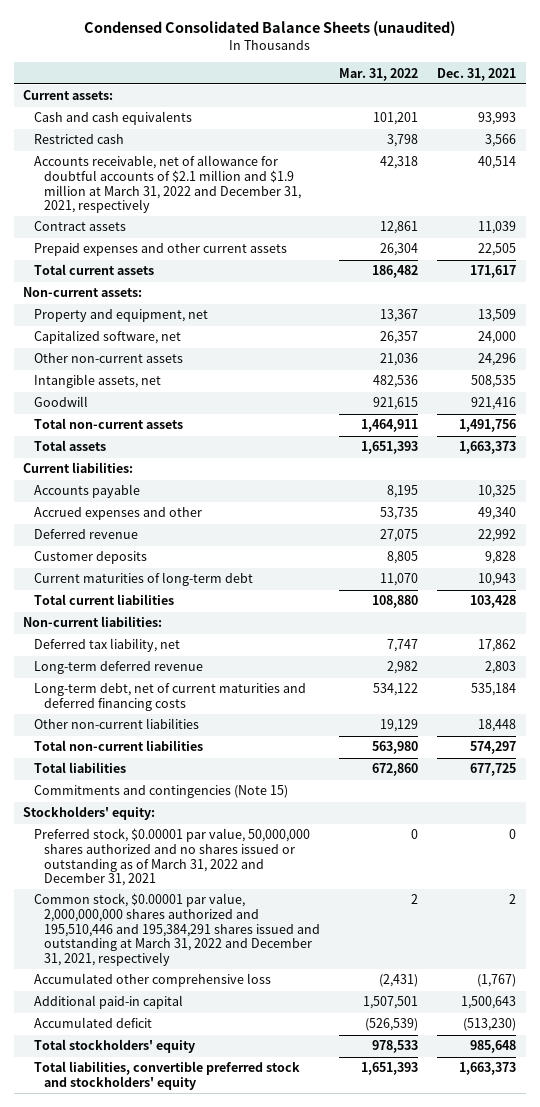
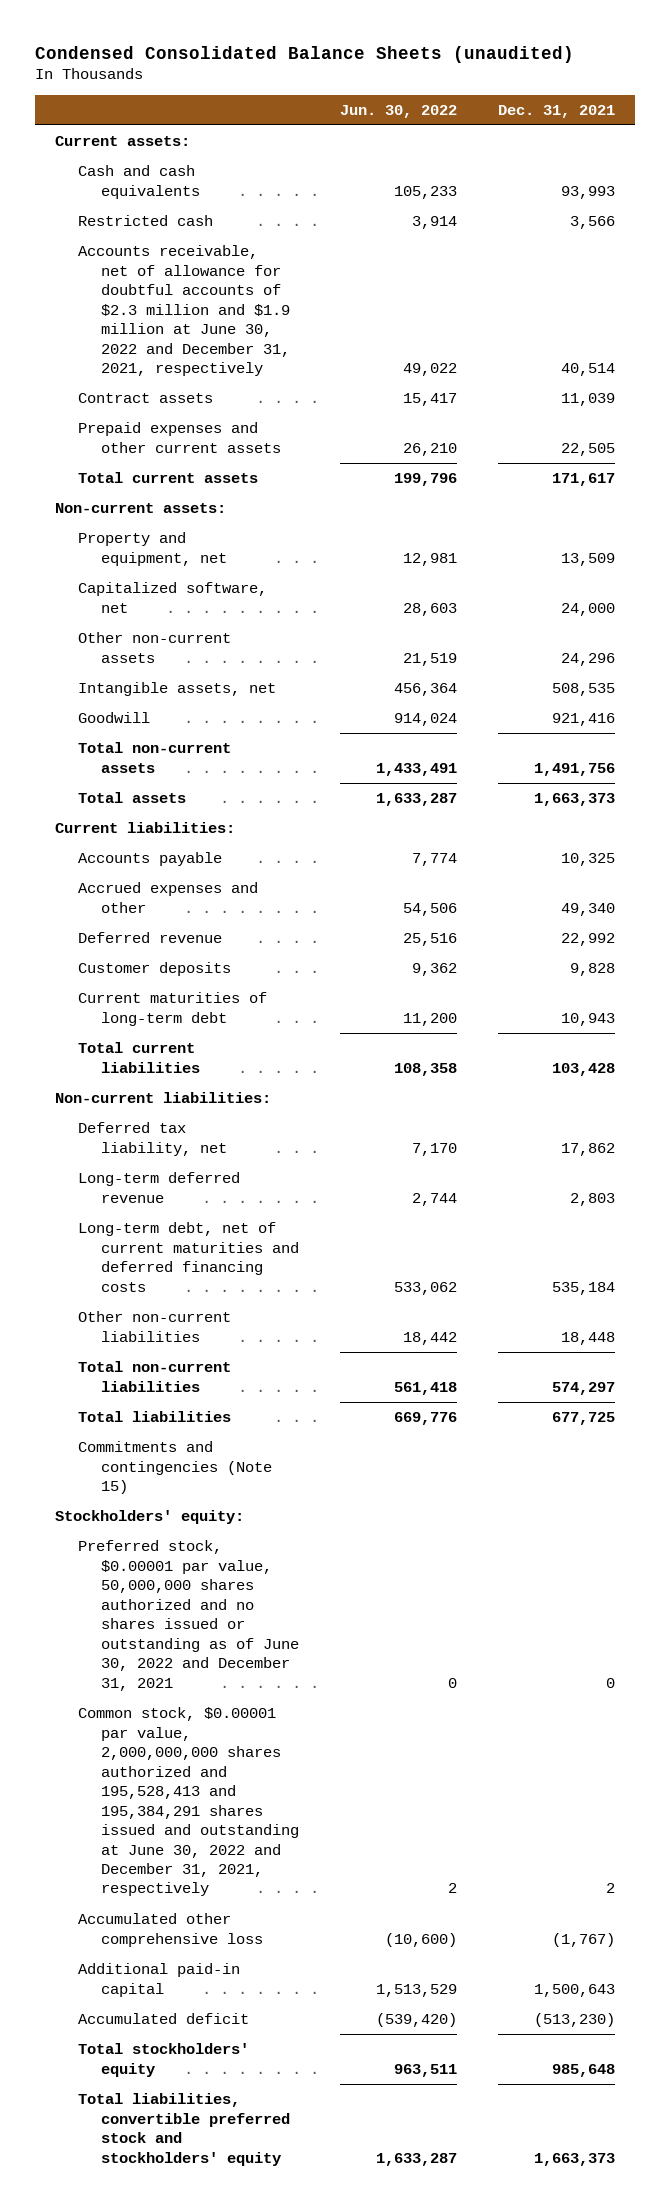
- | Mar. 31, 2022 | Dec. 31, 2021
+ | Jun. 30, 2022 | Dec. 31, 2021
- Accounts receivable, net of allowance for doubtful accounts of $2.1 million and $1.9 million at March 31, 2022 and December 31, 2021, respectively | 42,318 | 40,514
+ Accounts receivable, net of allowance for doubtful accounts of $2.3 million and $1.9 million at June 30, 2022 and December 31, 2021, respectively | 49,022 | 40,514
- Preferred stock, $0.00001 par value, 50,000,000 shares authorized and no shares issued or outstanding as of March 31, 2022 and December 31, 2021 | 0 | 0
- Common stock, $0.00001 par value, 2,000,000,000 shares authorized and 195,510,446 and 195,384,291 shares issued and outstanding at March 31, 2022 and December 31, 2021, respectively | 2 | 2
+ Preferred stock, $0.00001 par value, 50,000,000 shares authorized and no shares issued or outstanding as of June 30, 2022 and December 31, 2021 | 0 | 0
+ Common stock, $0.00001 par value, 2,000,000,000 shares authorized and 195,528,413 and 195,384,291 shares issued and outstanding at June 30, 2022 and December 31, 2021, respectively | 2 | 2

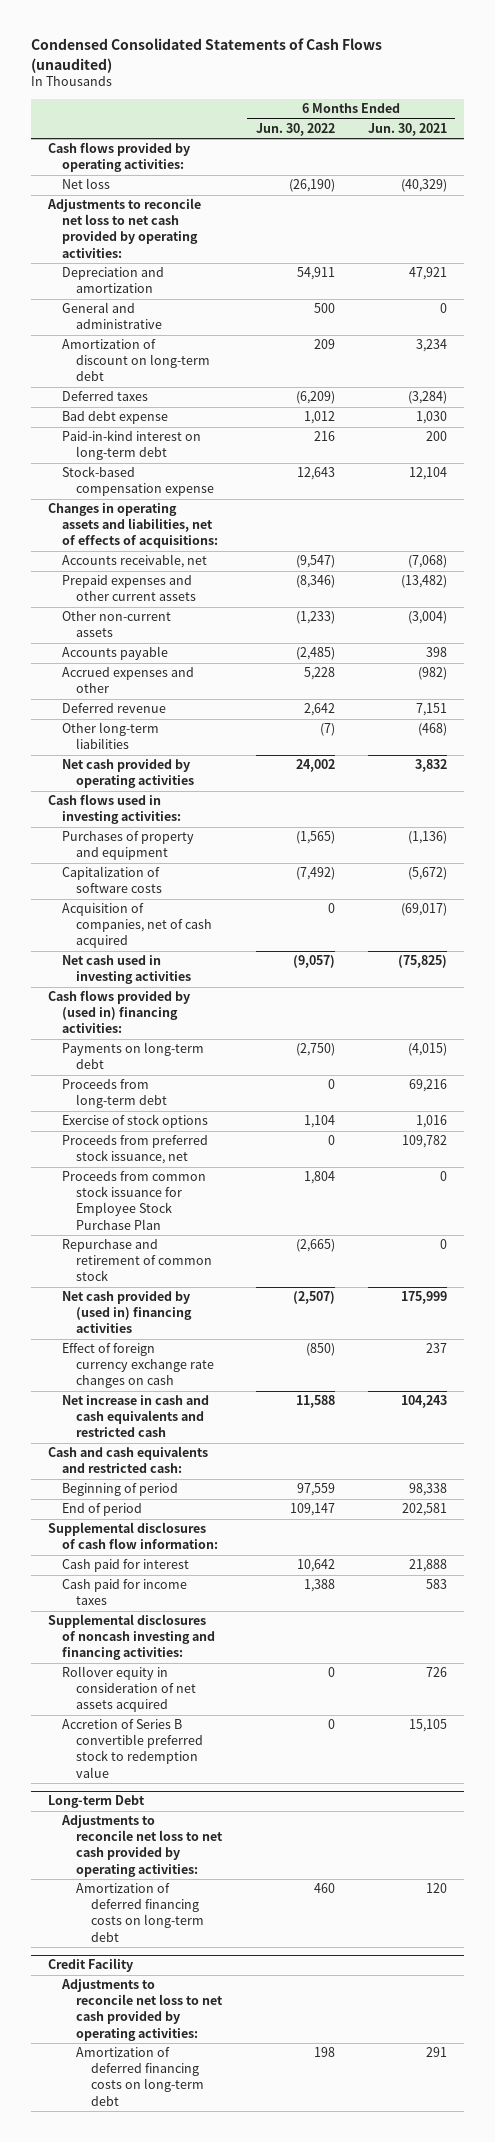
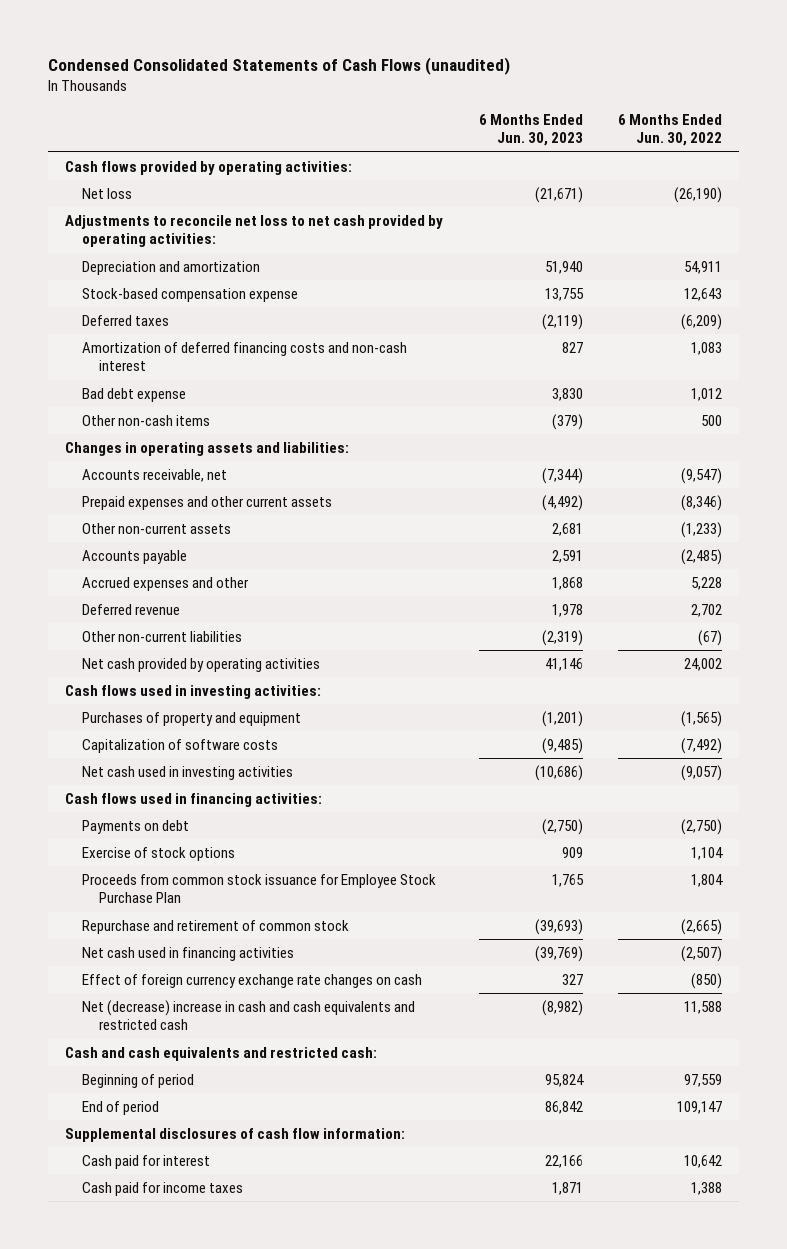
- | 6 Months Ended Jun. 30, 2022 | 6 Months Ended Jun. 30, 2021
+ | 6 Months Ended Jun. 30, 2023 | 6 Months Ended Jun. 30, 2022
- General and administrative | 500 | 0
- Amortization of discount on long-term debt | 209 | 3,234
moved up: Stock-based compensation expense | 13,755 | 12,643
+ Amortization of deferred financing costs and non-cash interest | 827 | 1,083
- Paid-in-kind interest on long-term debt | 216 | 200
- Changes in operating assets and liabilities, net of effects of acquisitions:
+ Other non-cash items | (379) | 500
+ Changes in operating assets and liabilities:
- Deferred revenue | 2,642 | 7,151
- Other long-term liabilities | (7) | (468)
+ Deferred revenue | 1,978 | 2,702
+ Other non-current liabilities | (2,319) | (67)
- Acquisition of companies, net of cash acquired | 0 | (69,017)
- Cash flows provided by (used in) financing activities:
- Payments on long-term debt | (2,750) | (4,015)
- Proceeds from long-term debt | 0 | 69,216
+ Cash flows used in financing activities:
+ Payments on debt | (2,750) | (2,750)
- Proceeds from preferred stock issuance, net | 0 | 109,782
- Net cash provided by (used in) financing activities | (2,507) | 175,999
+ Net cash used in financing activities | (39,769) | (2,507)
- Net increase in cash and cash equivalents and restricted cash | 11,588 | 104,243
+ Net (decrease) increase in cash and cash equivalents and restricted cash | (8,982) | 11,588
- Supplemental disclosures of noncash investing and financing activities:
- Rollover equity in consideration of net assets acquired | 0 | 726
- Accretion of Series B convertible preferred stock to redemption value | 0 | 15,105
- Long-term Debt
- Adjustments to reconcile net loss to net cash provided by operating activities:
- Amortization of deferred financing costs on long-term debt | 460 | 120
- Credit Facility
- Adjustments to reconcile net loss to net cash provided by operating activities:
- Amortization of deferred financing costs on long-term debt | 198 | 291

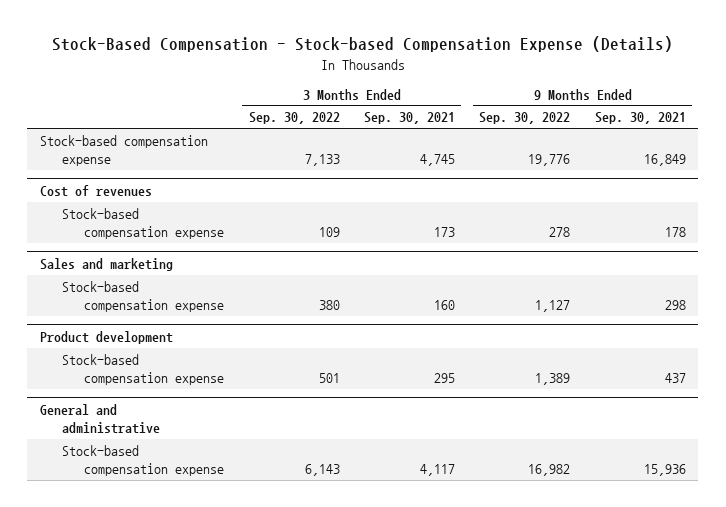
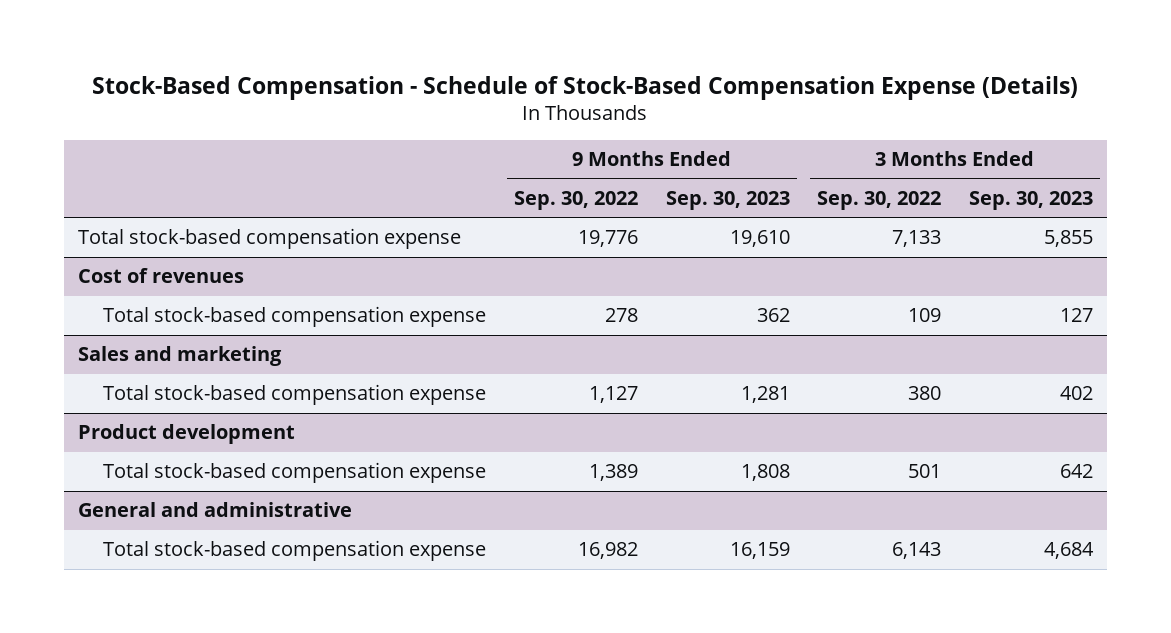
- Stock-Based Compensation - Stock-based Compensation Expense (Details)
+ Stock-Based Compensation - Schedule of Stock-Based Compensation Expense (Details)
- | 3 Months Ended Sep. 30, 2022 | 3 Months Ended Sep. 30, 2021 | 9 Months Ended Sep. 30, 2022 | 9 Months Ended Sep. 30, 2021
+ | 9 Months Ended Sep. 30, 2022 | 9 Months Ended Sep. 30, 2023 | 3 Months Ended Sep. 30, 2022 | 3 Months Ended Sep. 30, 2023
- Stock-based compensation expense | 7,133 | 4,745 | 19,776 | 16,849
+ Total stock-based compensation expense | 19,776 | 19,610 | 7,133 | 5,855
@ Cost of revenues
- Stock-based compensation expense | 109 | 173 | 278 | 178
+ Total stock-based compensation expense | 278 | 362 | 109 | 127
@ Sales and marketing
- Stock-based compensation expense | 380 | 160 | 1,127 | 298
+ Total stock-based compensation expense | 1,127 | 1,281 | 380 | 402
@ Product development
- Stock-based compensation expense | 501 | 295 | 1,389 | 437
+ Total stock-based compensation expense | 1,389 | 1,808 | 501 | 642
@ General and administrative
- Stock-based compensation expense | 6,143 | 4,117 | 16,982 | 15,936
+ Total stock-based compensation expense | 16,982 | 16,159 | 6,143 | 4,684

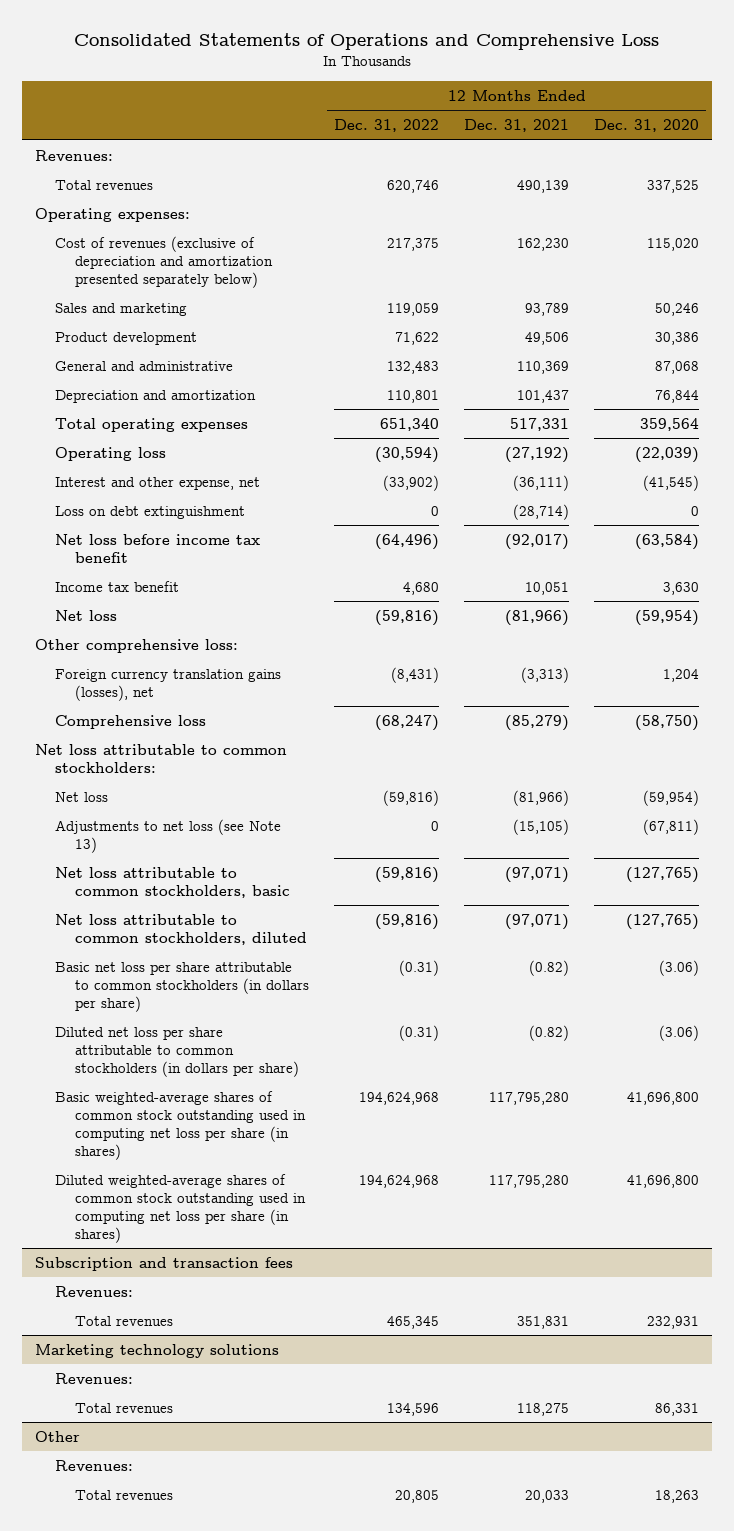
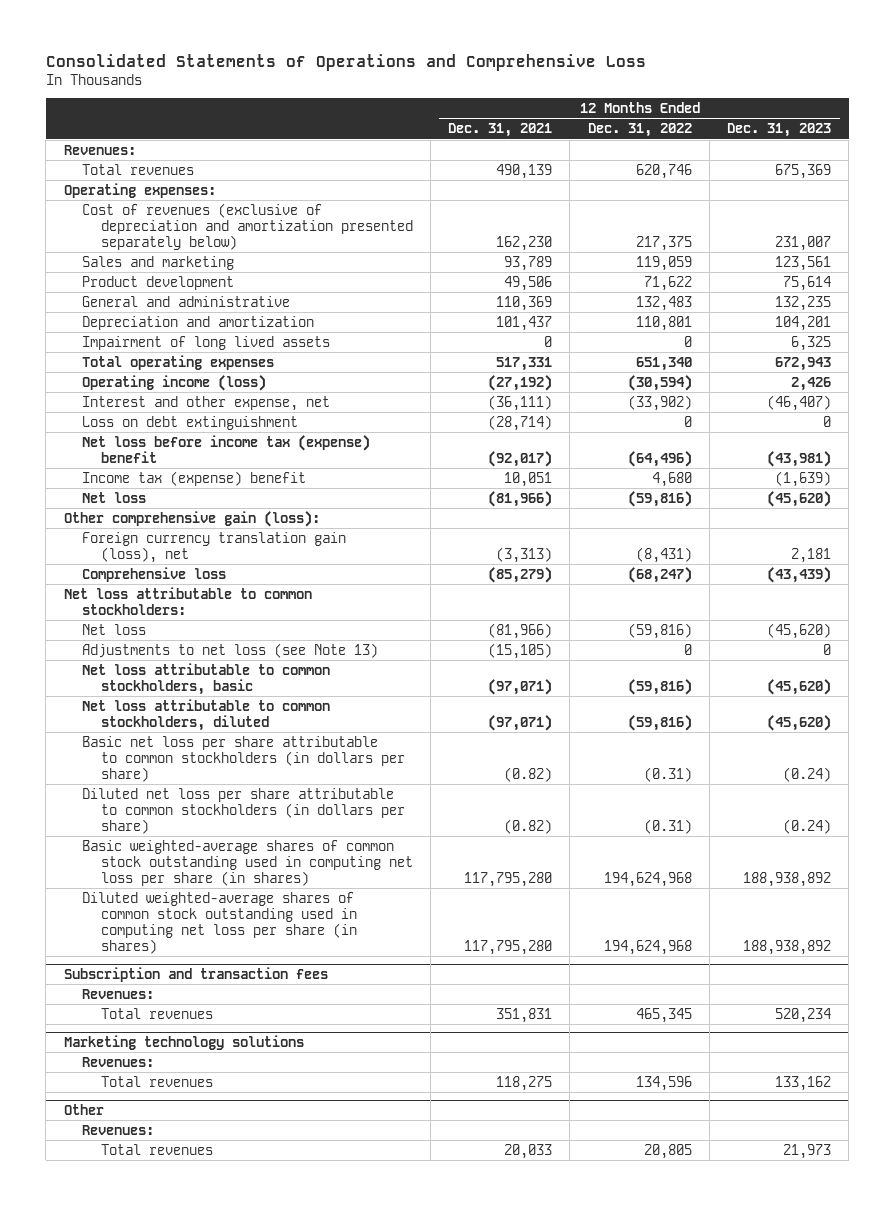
- | 12 Months Ended Dec. 31, 2022 | 12 Months Ended Dec. 31, 2021 | 12 Months Ended Dec. 31, 2020
+ | 12 Months Ended Dec. 31, 2021 | 12 Months Ended Dec. 31, 2022 | 12 Months Ended Dec. 31, 2023
+ Impairment of long lived assets | 0 | 0 | 6,325
- Operating loss | (30,594) | (27,192) | (22,039)
+ Operating income (loss) | (27,192) | (30,594) | 2,426
- Net loss before income tax benefit | (64,496) | (92,017) | (63,584)
- Income tax benefit | 4,680 | 10,051 | 3,630
+ Net loss before income tax (expense) benefit | (92,017) | (64,496) | (43,981)
+ Income tax (expense) benefit | 10,051 | 4,680 | (1,639)
- Other comprehensive loss:
- Foreign currency translation gains (losses), net | (8,431) | (3,313) | 1,204
+ Other comprehensive gain (loss):
+ Foreign currency translation gain (loss), net | (3,313) | (8,431) | 2,181

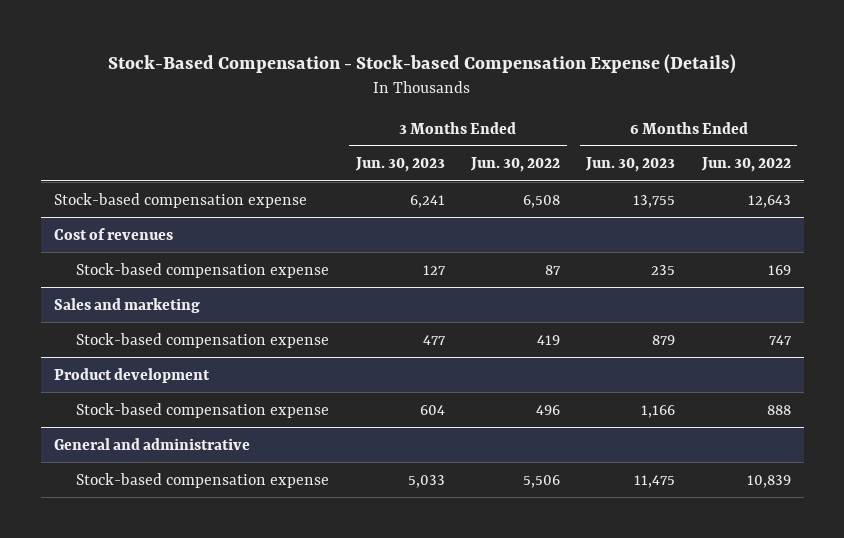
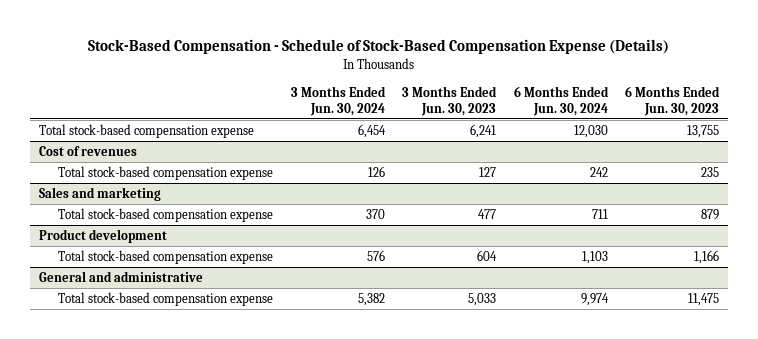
- Stock-Based Compensation - Stock-based Compensation Expense (Details)
+ Stock-Based Compensation - Schedule of Stock-Based Compensation Expense (Details)
- | 3 Months Ended Jun. 30, 2023 | 3 Months Ended Jun. 30, 2022 | 6 Months Ended Jun. 30, 2023 | 6 Months Ended Jun. 30, 2022
+ | 3 Months Ended Jun. 30, 2024 | 3 Months Ended Jun. 30, 2023 | 6 Months Ended Jun. 30, 2024 | 6 Months Ended Jun. 30, 2023
- Stock-based compensation expense | 6,241 | 6,508 | 13,755 | 12,643
+ Total stock-based compensation expense | 6,454 | 6,241 | 12,030 | 13,755
@ Cost of revenues
- Stock-based compensation expense | 127 | 87 | 235 | 169
+ Total stock-based compensation expense | 126 | 127 | 242 | 235
@ Sales and marketing
- Stock-based compensation expense | 477 | 419 | 879 | 747
+ Total stock-based compensation expense | 370 | 477 | 711 | 879
@ Product development
- Stock-based compensation expense | 604 | 496 | 1,166 | 888
+ Total stock-based compensation expense | 576 | 604 | 1,103 | 1,166
@ General and administrative
- Stock-based compensation expense | 5,033 | 5,506 | 11,475 | 10,839
+ Total stock-based compensation expense | 5,382 | 5,033 | 9,974 | 11,475

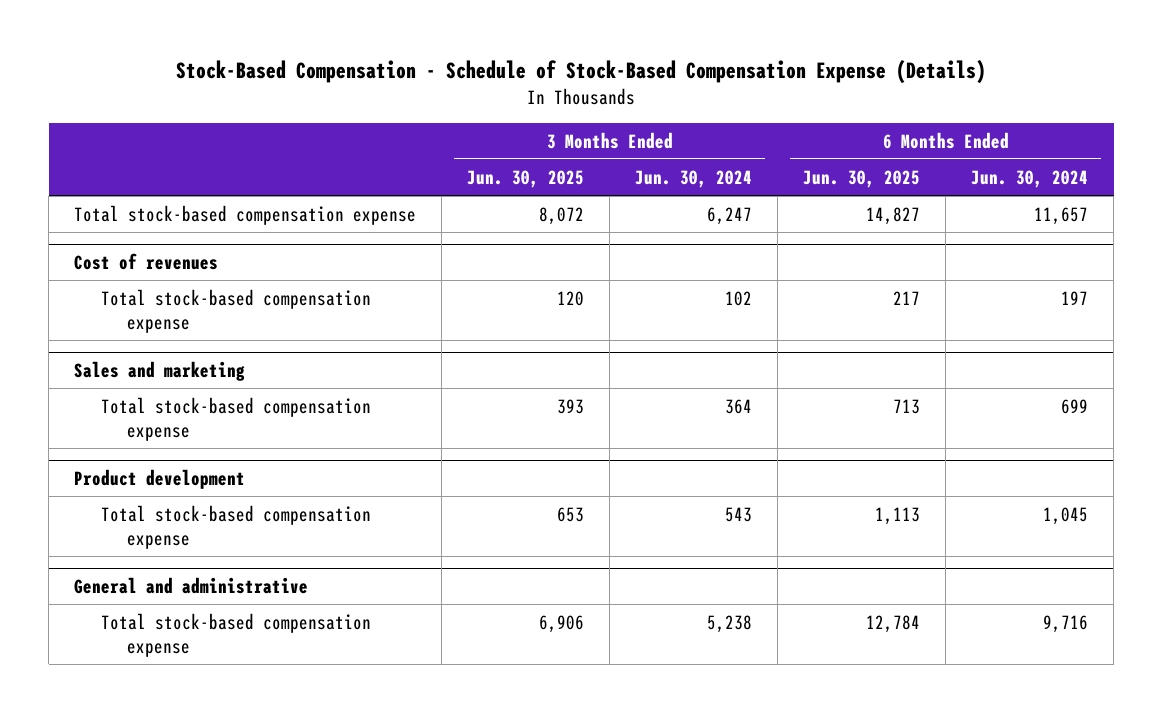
- | 3 Months Ended Jun. 30, 2024 | 3 Months Ended Jun. 30, 2023 | 6 Months Ended Jun. 30, 2024 | 6 Months Ended Jun. 30, 2023
+ | 3 Months Ended Jun. 30, 2025 | 3 Months Ended Jun. 30, 2024 | 6 Months Ended Jun. 30, 2025 | 6 Months Ended Jun. 30, 2024
- Total stock-based compensation expense | 6,454 | 6,241 | 12,030 | 13,755
+ Total stock-based compensation expense | 8,072 | 6,247 | 14,827 | 11,657
@ Cost of revenues
- Total stock-based compensation expense | 126 | 127 | 242 | 235
+ Total stock-based compensation expense | 120 | 102 | 217 | 197
@ Sales and marketing
- Total stock-based compensation expense | 370 | 477 | 711 | 879
+ Total stock-based compensation expense | 393 | 364 | 713 | 699
@ Product development
- Total stock-based compensation expense | 576 | 604 | 1,103 | 1,166
+ Total stock-based compensation expense | 653 | 543 | 1,113 | 1,045
@ General and administrative
- Total stock-based compensation expense | 5,382 | 5,033 | 9,974 | 11,475
+ Total stock-based compensation expense | 6,906 | 5,238 | 12,784 | 9,716

